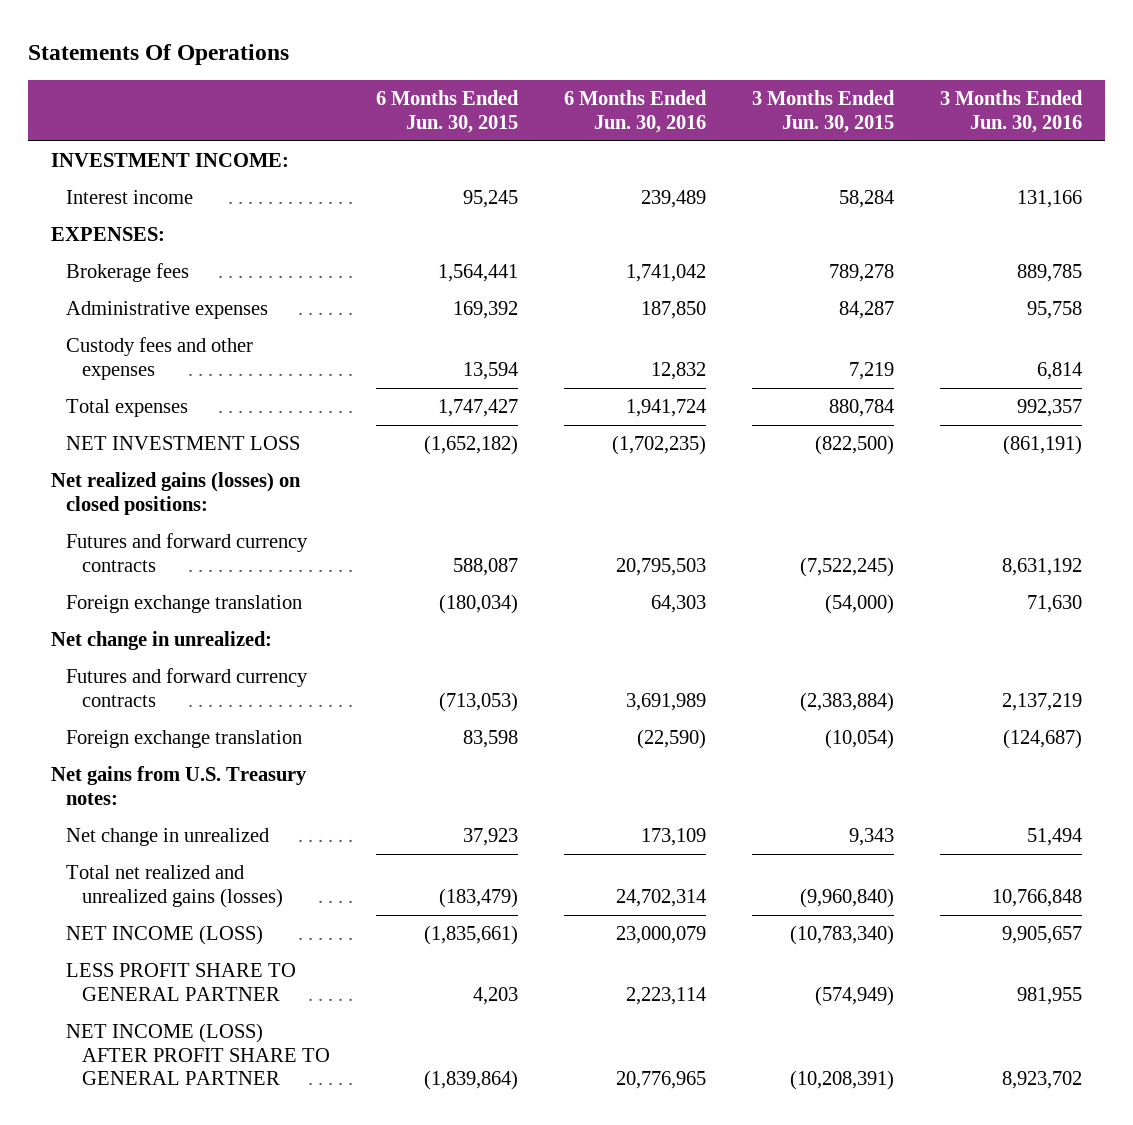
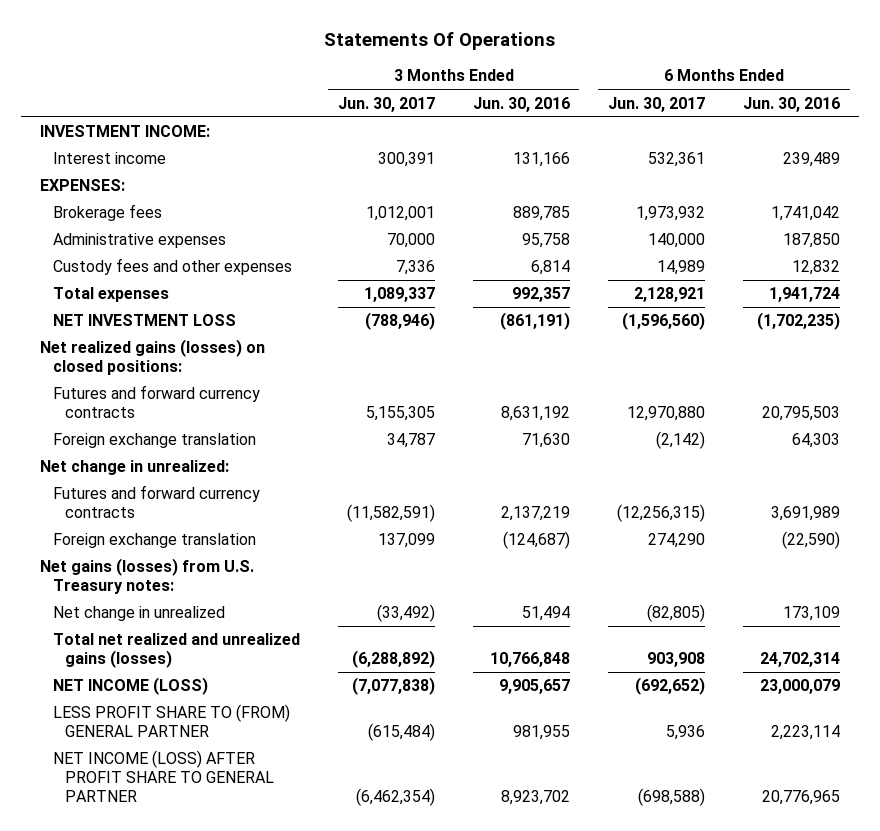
- | 6 Months Ended Jun. 30, 2015 | 6 Months Ended Jun. 30, 2016 | 3 Months Ended Jun. 30, 2015 | 3 Months Ended Jun. 30, 2016
+ | 3 Months Ended Jun. 30, 2017 | 3 Months Ended Jun. 30, 2016 | 6 Months Ended Jun. 30, 2017 | 6 Months Ended Jun. 30, 2016
- Net gains from U.S. Treasury notes:
+ Net gains (losses) from U.S. Treasury notes:
- LESS PROFIT SHARE TO GENERAL PARTNER | 4,203 | 2,223,114 | (574,949) | 981,955
+ LESS PROFIT SHARE TO (FROM) GENERAL PARTNER | (615,484) | 981,955 | 5,936 | 2,223,114

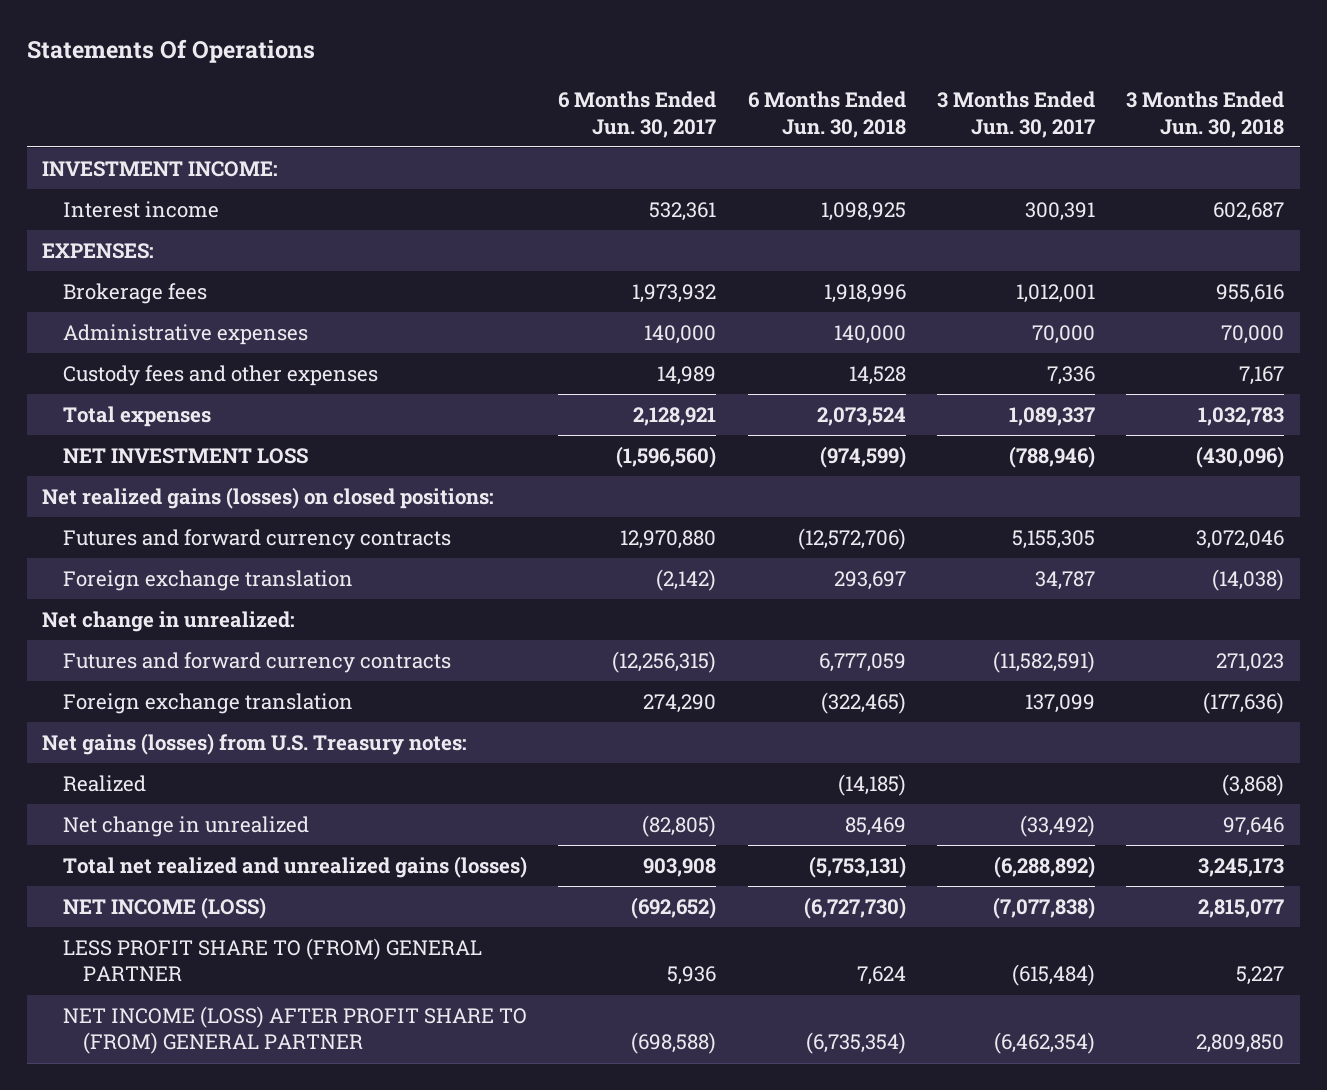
- | 3 Months Ended Jun. 30, 2017 | 3 Months Ended Jun. 30, 2016 | 6 Months Ended Jun. 30, 2017 | 6 Months Ended Jun. 30, 2016
+ | 6 Months Ended Jun. 30, 2017 | 6 Months Ended Jun. 30, 2018 | 3 Months Ended Jun. 30, 2017 | 3 Months Ended Jun. 30, 2018
+ Realized | | (14,185) | | (3,868)
- NET INCOME (LOSS) AFTER PROFIT SHARE TO GENERAL PARTNER | (6,462,354) | 8,923,702 | (698,588) | 20,776,965
+ NET INCOME (LOSS) AFTER PROFIT SHARE TO (FROM) GENERAL PARTNER | (698,588) | (6,735,354) | (6,462,354) | 2,809,850

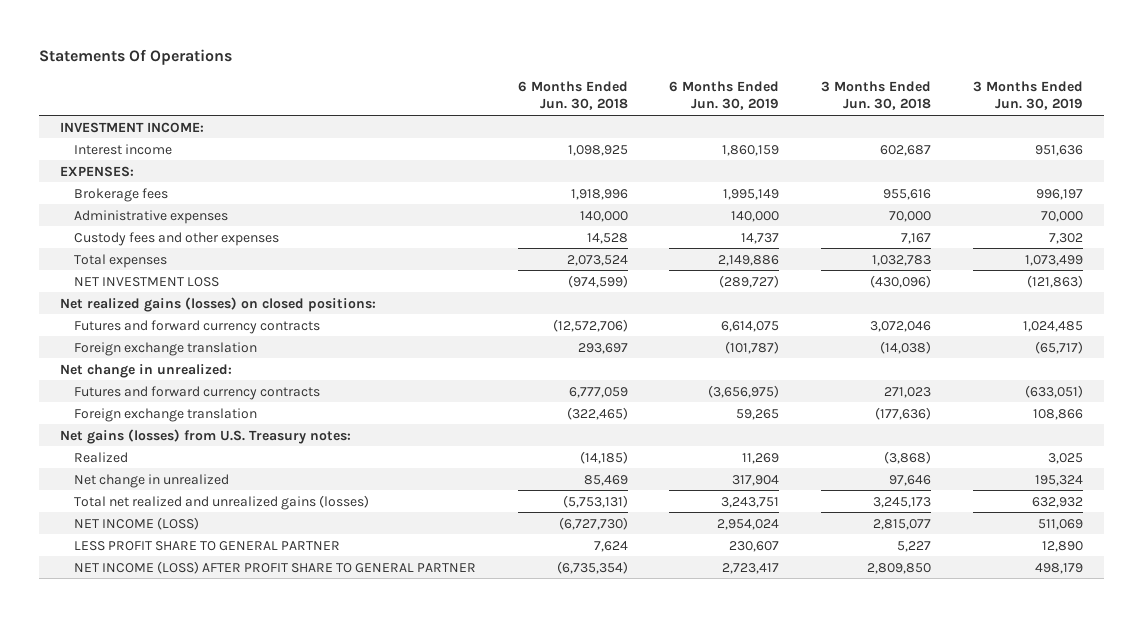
- | 6 Months Ended Jun. 30, 2017 | 6 Months Ended Jun. 30, 2018 | 3 Months Ended Jun. 30, 2017 | 3 Months Ended Jun. 30, 2018
+ | 6 Months Ended Jun. 30, 2018 | 6 Months Ended Jun. 30, 2019 | 3 Months Ended Jun. 30, 2018 | 3 Months Ended Jun. 30, 2019
- LESS PROFIT SHARE TO (FROM) GENERAL PARTNER | 5,936 | 7,624 | (615,484) | 5,227
- NET INCOME (LOSS) AFTER PROFIT SHARE TO (FROM) GENERAL PARTNER | (698,588) | (6,735,354) | (6,462,354) | 2,809,850
+ LESS PROFIT SHARE TO GENERAL PARTNER | 7,624 | 230,607 | 5,227 | 12,890
+ NET INCOME (LOSS) AFTER PROFIT SHARE TO GENERAL PARTNER | (6,735,354) | 2,723,417 | 2,809,850 | 498,179

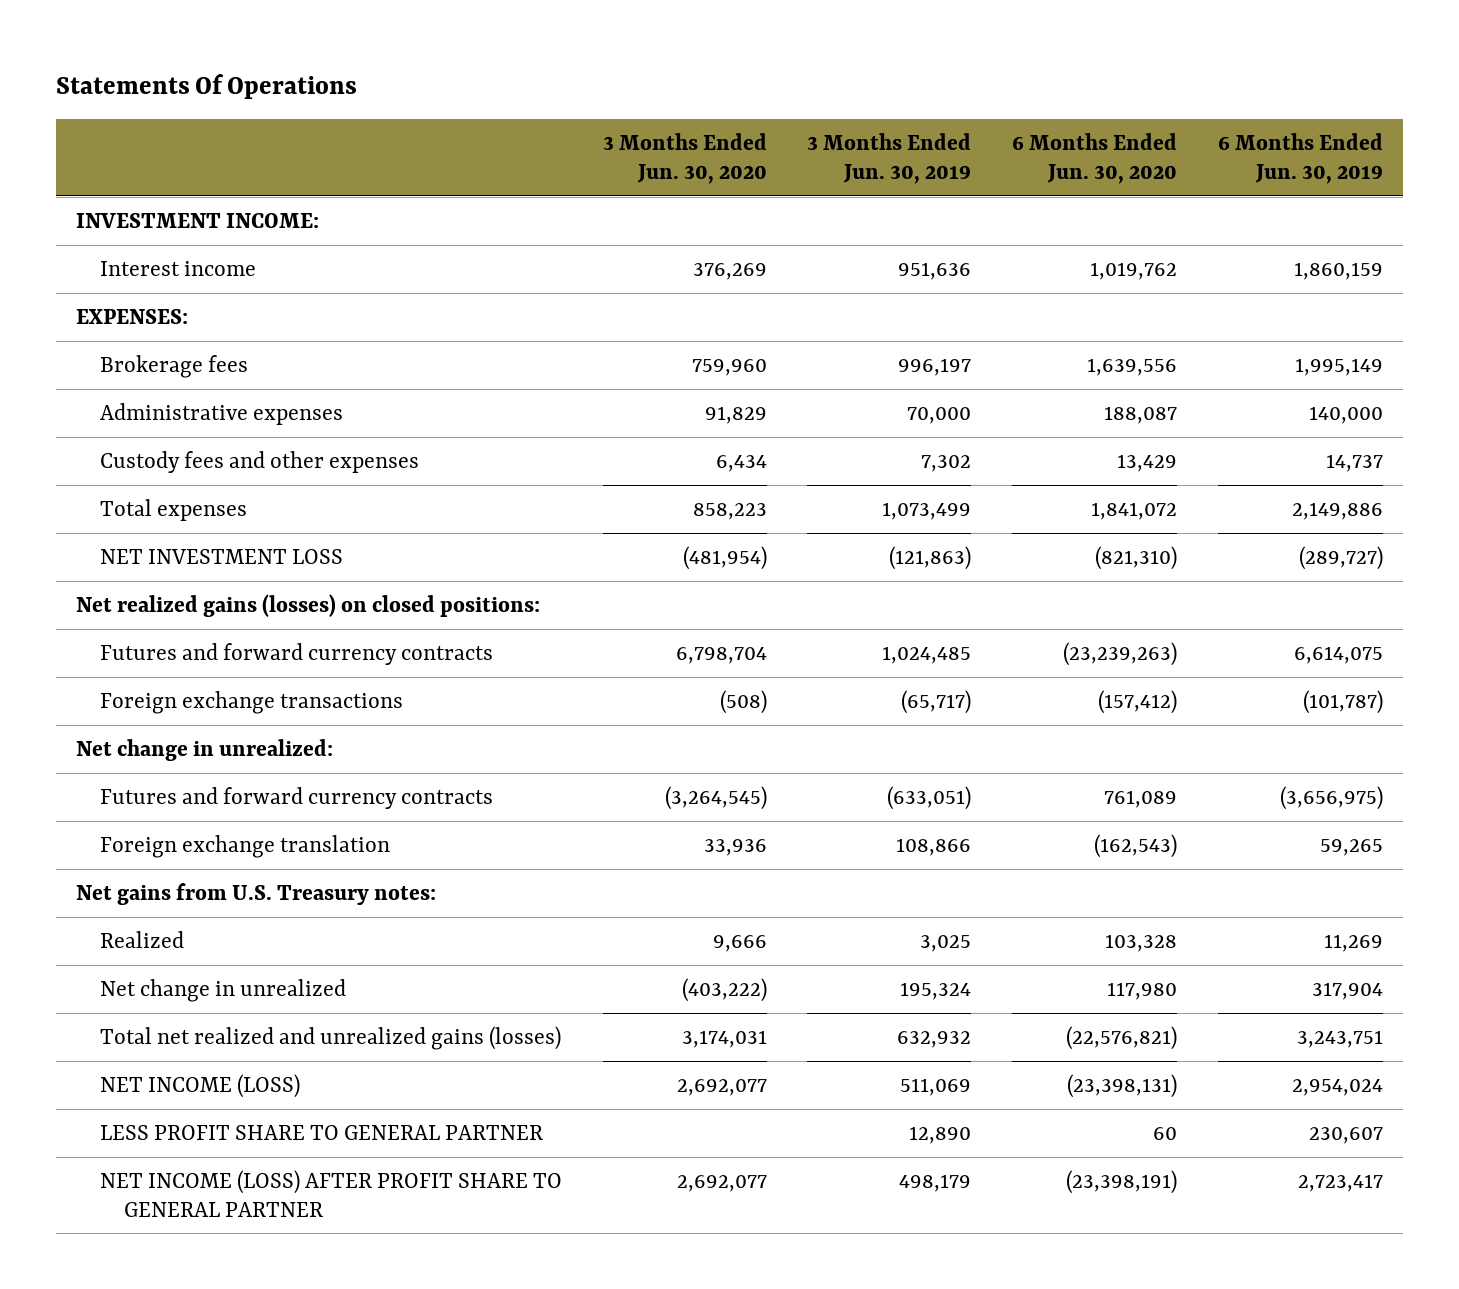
- | 6 Months Ended Jun. 30, 2018 | 6 Months Ended Jun. 30, 2019 | 3 Months Ended Jun. 30, 2018 | 3 Months Ended Jun. 30, 2019
+ | 3 Months Ended Jun. 30, 2020 | 3 Months Ended Jun. 30, 2019 | 6 Months Ended Jun. 30, 2020 | 6 Months Ended Jun. 30, 2019
- Foreign exchange translation | 293,697 | (101,787) | (14,038) | (65,717)
+ Foreign exchange transactions | (508) | (65,717) | (157,412) | (101,787)
- Net gains (losses) from U.S. Treasury notes:
+ Net gains from U.S. Treasury notes:

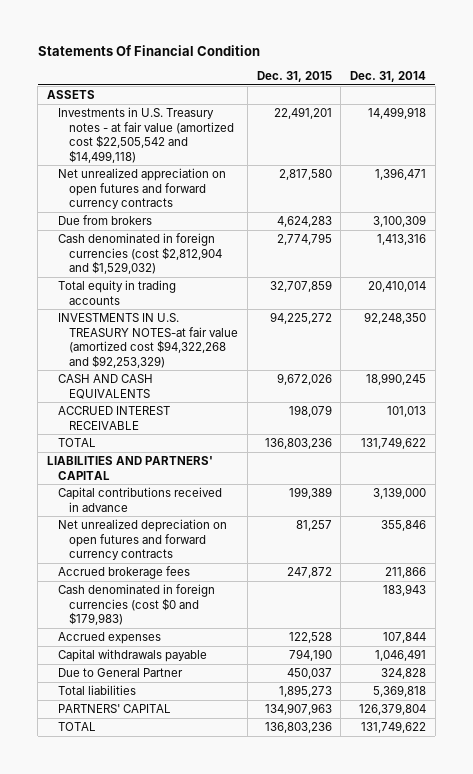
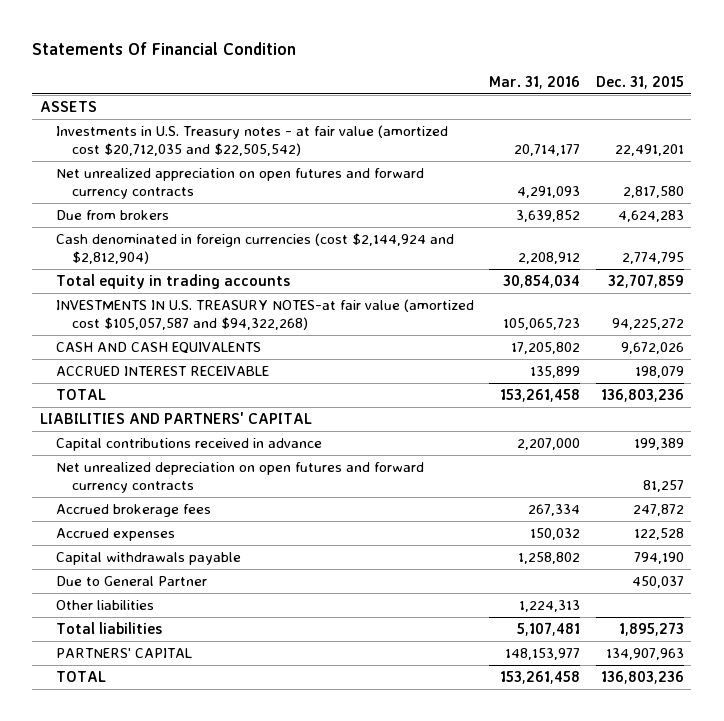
- | Dec. 31, 2015 | Dec. 31, 2014
+ | Mar. 31, 2016 | Dec. 31, 2015
- Investments in U.S. Treasury notes - at fair value (amortized cost $22,505,542 and $14,499,118) | 22,491,201 | 14,499,918
+ Investments in U.S. Treasury notes - at fair value (amortized cost $20,712,035 and $22,505,542) | 20,714,177 | 22,491,201
- Cash denominated in foreign currencies (cost $2,812,904 and $1,529,032) | 2,774,795 | 1,413,316
+ Cash denominated in foreign currencies (cost $2,144,924 and $2,812,904) | 2,208,912 | 2,774,795
- INVESTMENTS IN U.S. TREASURY NOTES-at fair value (amortized cost $94,322,268 and $92,253,329) | 94,225,272 | 92,248,350
+ INVESTMENTS IN U.S. TREASURY NOTES-at fair value (amortized cost $105,057,587 and $94,322,268) | 105,065,723 | 94,225,272
- Cash denominated in foreign currencies (cost $0 and $179,983) | | 183,943
+ Other liabilities | 1,224,313 |

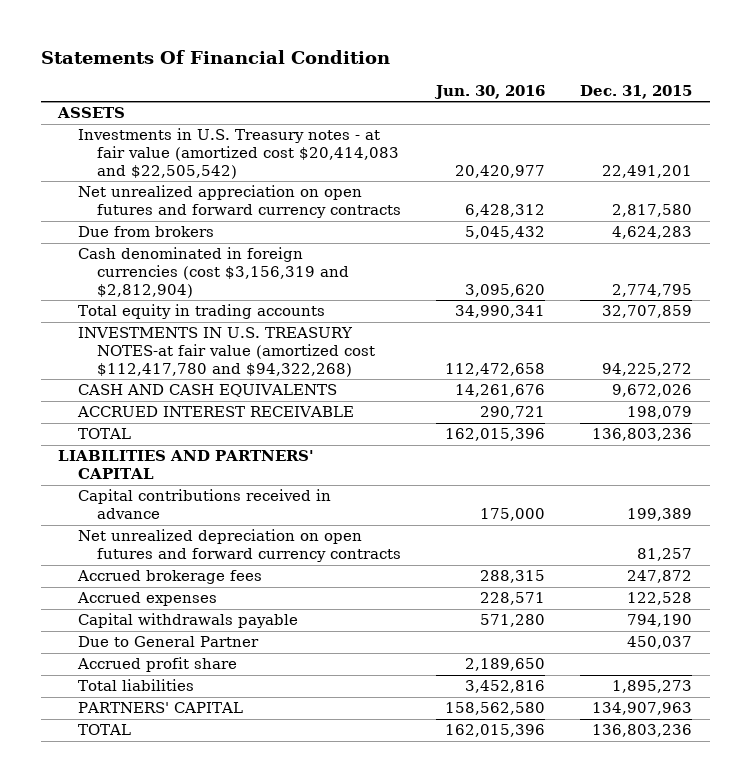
- | Mar. 31, 2016 | Dec. 31, 2015
+ | Jun. 30, 2016 | Dec. 31, 2015
- Investments in U.S. Treasury notes - at fair value (amortized cost $20,712,035 and $22,505,542) | 20,714,177 | 22,491,201
+ Investments in U.S. Treasury notes - at fair value (amortized cost $20,414,083 and $22,505,542) | 20,420,977 | 22,491,201
- Cash denominated in foreign currencies (cost $2,144,924 and $2,812,904) | 2,208,912 | 2,774,795
+ Cash denominated in foreign currencies (cost $3,156,319 and $2,812,904) | 3,095,620 | 2,774,795
- INVESTMENTS IN U.S. TREASURY NOTES-at fair value (amortized cost $105,057,587 and $94,322,268) | 105,065,723 | 94,225,272
+ INVESTMENTS IN U.S. TREASURY NOTES-at fair value (amortized cost $112,417,780 and $94,322,268) | 112,472,658 | 94,225,272
- Other liabilities | 1,224,313 |
+ Accrued profit share | 2,189,650 |

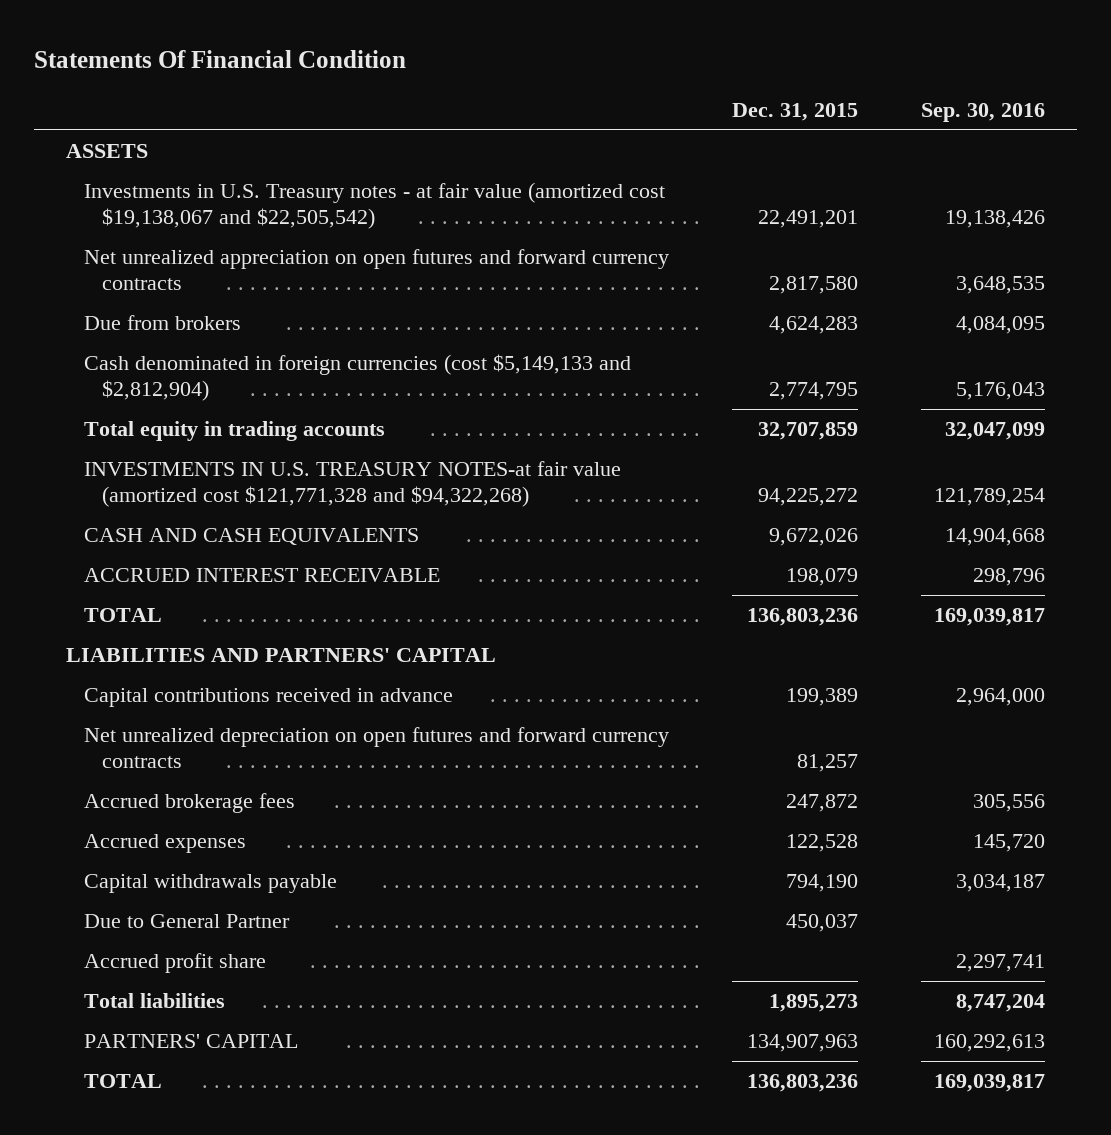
- | Jun. 30, 2016 | Dec. 31, 2015
+ | Dec. 31, 2015 | Sep. 30, 2016
- Investments in U.S. Treasury notes - at fair value (amortized cost $20,414,083 and $22,505,542) | 20,420,977 | 22,491,201
+ Investments in U.S. Treasury notes - at fair value (amortized cost $19,138,067 and $22,505,542) | 22,491,201 | 19,138,426
- Cash denominated in foreign currencies (cost $3,156,319 and $2,812,904) | 3,095,620 | 2,774,795
+ Cash denominated in foreign currencies (cost $5,149,133 and $2,812,904) | 2,774,795 | 5,176,043
- INVESTMENTS IN U.S. TREASURY NOTES-at fair value (amortized cost $112,417,780 and $94,322,268) | 112,472,658 | 94,225,272
+ INVESTMENTS IN U.S. TREASURY NOTES-at fair value (amortized cost $121,771,328 and $94,322,268) | 94,225,272 | 121,789,254

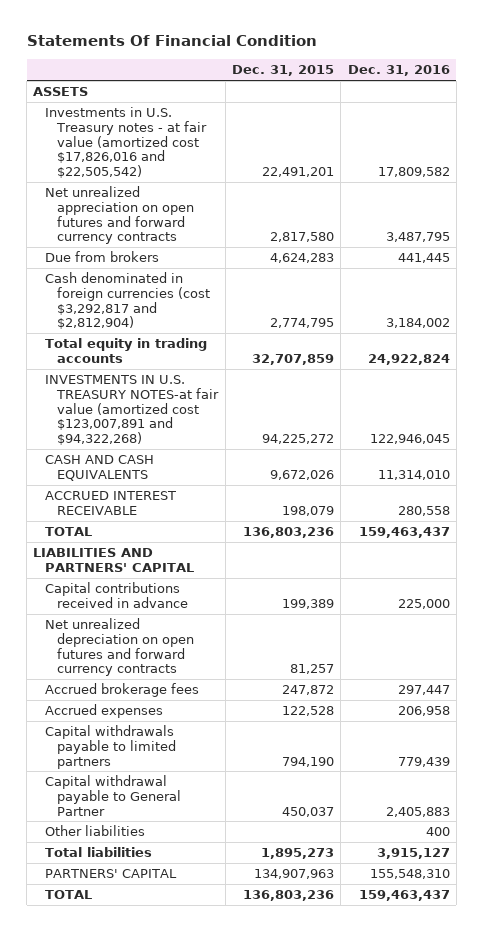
- | Dec. 31, 2015 | Sep. 30, 2016
+ | Dec. 31, 2015 | Dec. 31, 2016
- Investments in U.S. Treasury notes - at fair value (amortized cost $19,138,067 and $22,505,542) | 22,491,201 | 19,138,426
+ Investments in U.S. Treasury notes - at fair value (amortized cost $17,826,016 and $22,505,542) | 22,491,201 | 17,809,582
- Cash denominated in foreign currencies (cost $5,149,133 and $2,812,904) | 2,774,795 | 5,176,043
+ Cash denominated in foreign currencies (cost $3,292,817 and $2,812,904) | 2,774,795 | 3,184,002
- INVESTMENTS IN U.S. TREASURY NOTES-at fair value (amortized cost $121,771,328 and $94,322,268) | 94,225,272 | 121,789,254
+ INVESTMENTS IN U.S. TREASURY NOTES-at fair value (amortized cost $123,007,891 and $94,322,268) | 94,225,272 | 122,946,045
- Capital withdrawals payable | 794,190 | 3,034,187
- Due to General Partner | 450,037 |
- Accrued profit share | | 2,297,741
+ Capital withdrawals payable to limited partners | 794,190 | 779,439
+ Capital withdrawal payable to General Partner | 450,037 | 2,405,883
+ Other liabilities | | 400

